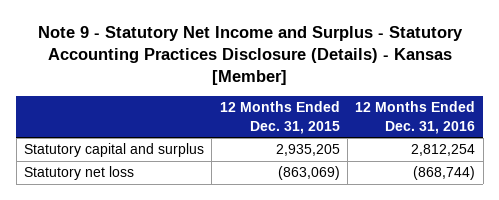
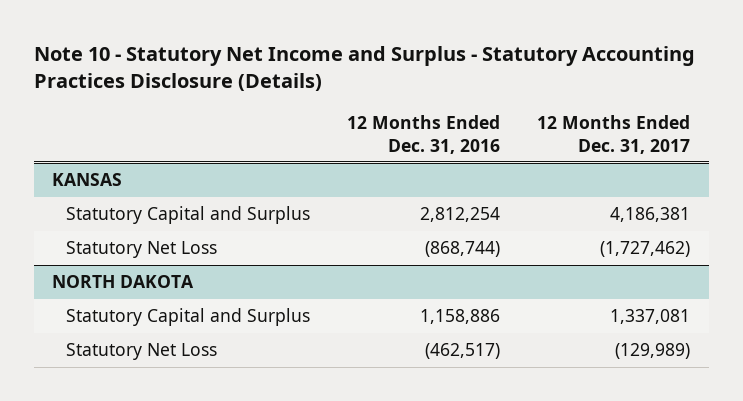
- Note 9 - Statutory Net Income and Surplus - Statutory Accounting Practices Disclosure (Details) - Kansas [Member]
+ Note 10 - Statutory Net Income and Surplus - Statutory Accounting Practices Disclosure (Details)
- | 12 Months Ended Dec. 31, 2015 | 12 Months Ended Dec. 31, 2016
+ | 12 Months Ended Dec. 31, 2016 | 12 Months Ended Dec. 31, 2017
- Statutory capital and surplus | 2,935,205 | 2,812,254
- Statutory net loss | (863,069) | (868,744)
+ KANSAS
+ Statutory Capital and Surplus | 2,812,254 | 4,186,381
+ Statutory Net Loss | (868,744) | (1,727,462)
+ NORTH DAKOTA
+ Statutory Capital and Surplus | 1,158,886 | 1,337,081
+ Statutory Net Loss | (462,517) | (129,989)

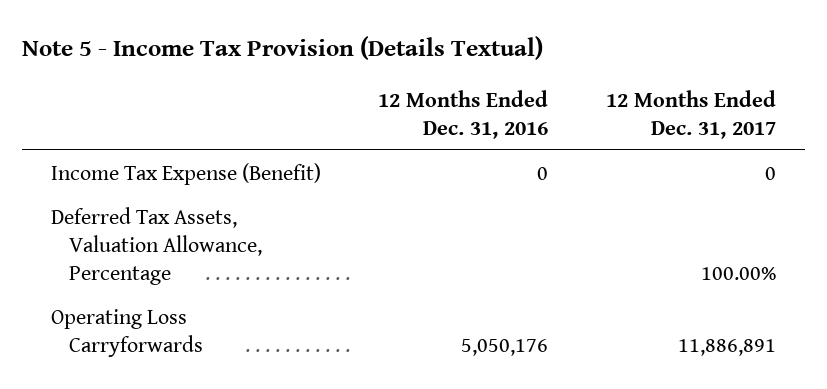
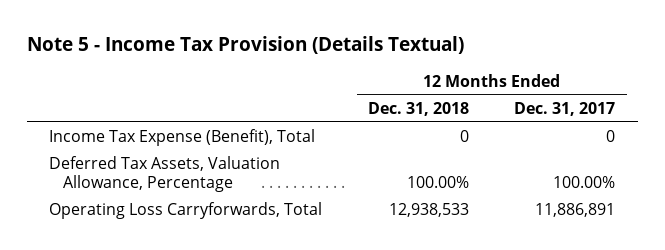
- | 12 Months Ended Dec. 31, 2016 | 12 Months Ended Dec. 31, 2017
+ | 12 Months Ended Dec. 31, 2018 | 12 Months Ended Dec. 31, 2017
- Income Tax Expense (Benefit) | 0 | 0
+ Income Tax Expense (Benefit), Total | 0 | 0
- Operating Loss Carryforwards | 5,050,176 | 11,886,891
+ Operating Loss Carryforwards, Total | 12,938,533 | 11,886,891

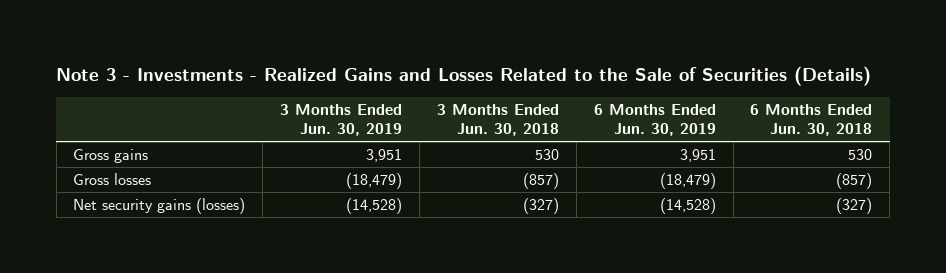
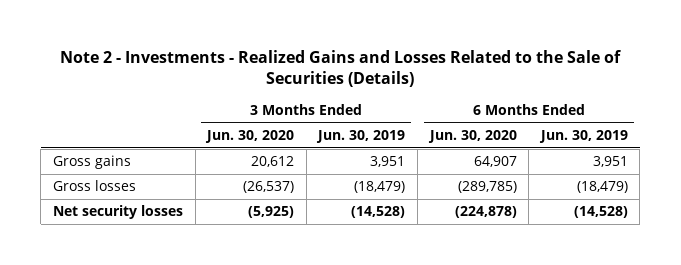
- Note 3 - Investments - Realized Gains and Losses Related to the Sale of Securities (Details)
+ Note 2 - Investments - Realized Gains and Losses Related to the Sale of Securities (Details)
- | 3 Months Ended Jun. 30, 2019 | 3 Months Ended Jun. 30, 2018 | 6 Months Ended Jun. 30, 2019 | 6 Months Ended Jun. 30, 2018
+ | 3 Months Ended Jun. 30, 2020 | 3 Months Ended Jun. 30, 2019 | 6 Months Ended Jun. 30, 2020 | 6 Months Ended Jun. 30, 2019
- Net security gains (losses) | (14,528) | (327) | (14,528) | (327)
+ Net security losses | (5,925) | (14,528) | (224,878) | (14,528)

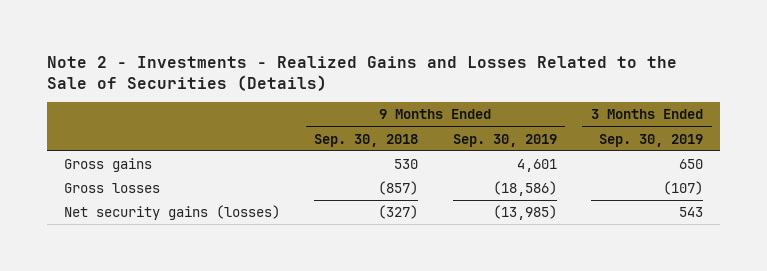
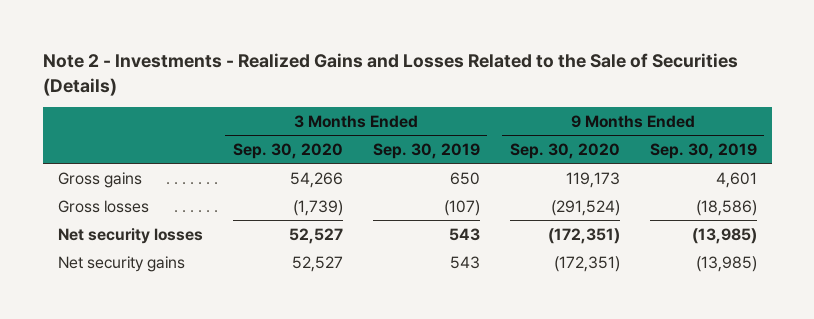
- | 9 Months Ended Sep. 30, 2018 | 9 Months Ended Sep. 30, 2019 | 3 Months Ended Sep. 30, 2019
+ | 3 Months Ended Sep. 30, 2020 | 3 Months Ended Sep. 30, 2019 | 9 Months Ended Sep. 30, 2020 | 9 Months Ended Sep. 30, 2019
- Net security gains (losses) | (327) | (13,985) | 543
+ Net security losses | 52,527 | 543 | (172,351) | (13,985)
+ Net security gains | 52,527 | 543 | (172,351) | (13,985)

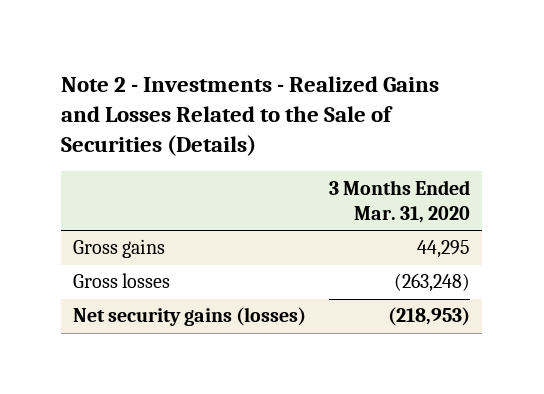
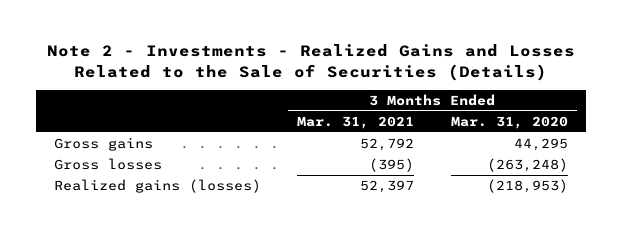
- | 3 Months Ended Mar. 31, 2020
+ | 3 Months Ended Mar. 31, 2021 | 3 Months Ended Mar. 31, 2020
- Net security gains (losses) | (218,953)
+ Realized gains (losses) | 52,397 | (218,953)

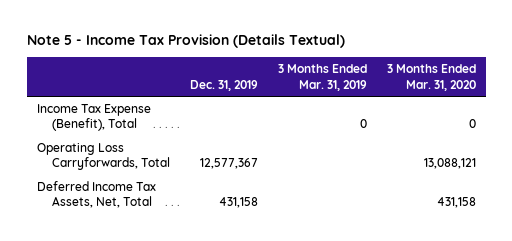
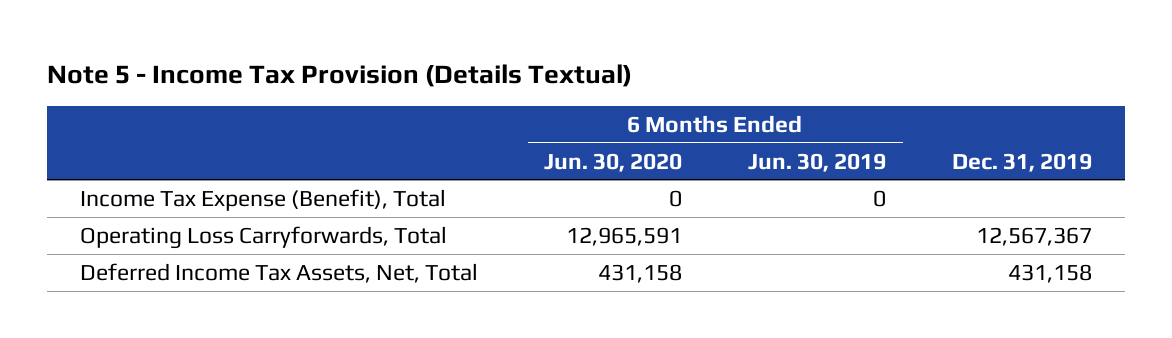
- | Dec. 31, 2019 | 3 Months Ended Mar. 31, 2019 | 3 Months Ended Mar. 31, 2020
+ | 6 Months Ended Jun. 30, 2020 | 6 Months Ended Jun. 30, 2019 | Dec. 31, 2019
- Operating Loss Carryforwards, Total | 12,577,367 | | 13,088,121
+ Operating Loss Carryforwards, Total | 12,965,591 | | 12,567,367

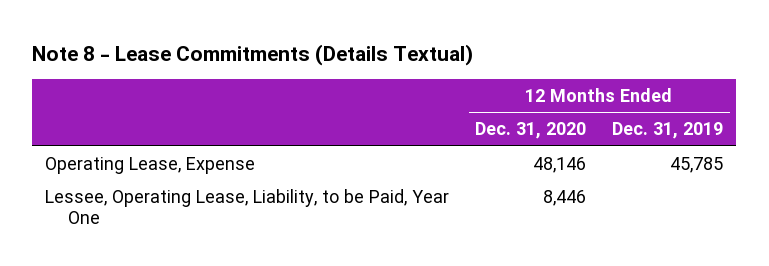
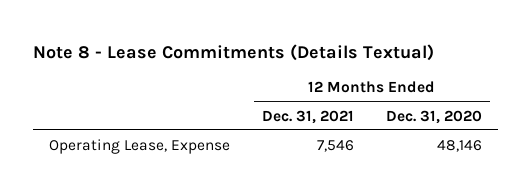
- | 12 Months Ended Dec. 31, 2020 | 12 Months Ended Dec. 31, 2019
+ | 12 Months Ended Dec. 31, 2021 | 12 Months Ended Dec. 31, 2020
- Lessee, Operating Lease, Liability, to be Paid, Year One | 8,446 |

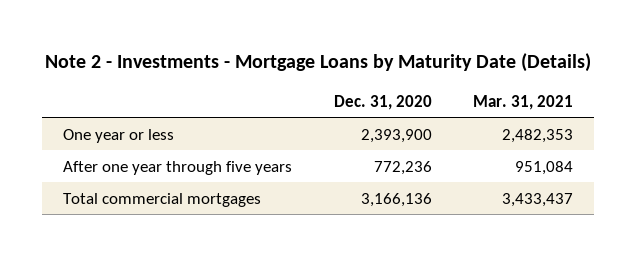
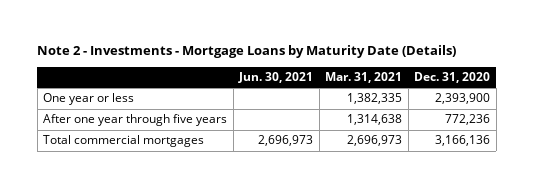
- | Dec. 31, 2020 | Mar. 31, 2021
+ | Jun. 30, 2021 | Mar. 31, 2021 | Dec. 31, 2020
- One year or less | 2,393,900 | 2,482,353
- After one year through five years | 772,236 | 951,084
- Total commercial mortgages | 3,166,136 | 3,433,437
+ One year or less | | 1,382,335 | 2,393,900
+ After one year through five years | | 1,314,638 | 772,236
+ Total commercial mortgages | 2,696,973 | 2,696,973 | 3,166,136

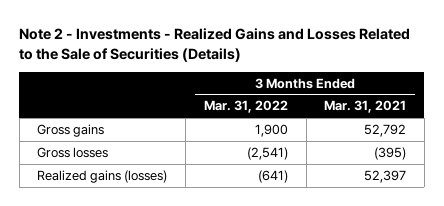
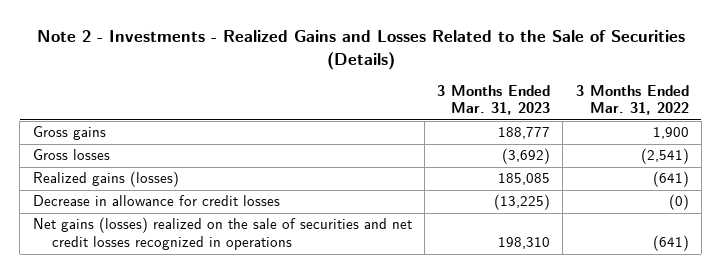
- | 3 Months Ended Mar. 31, 2022 | 3 Months Ended Mar. 31, 2021
+ | 3 Months Ended Mar. 31, 2023 | 3 Months Ended Mar. 31, 2022
+ Decrease in allowance for credit losses | (13,225) | (0)
+ Net gains (losses) realized on the sale of securities and net credit losses recognized in operations | 198,310 | (641)

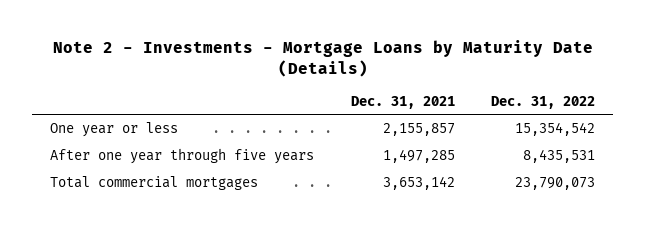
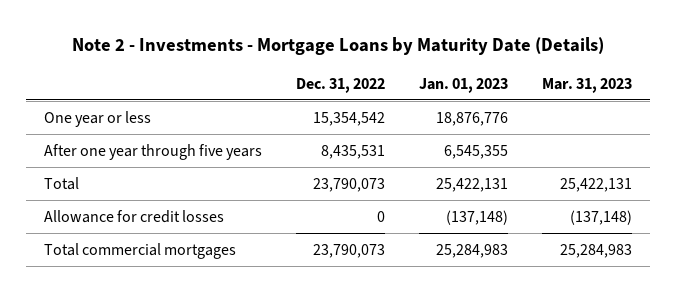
- | Dec. 31, 2021 | Dec. 31, 2022
+ | Dec. 31, 2022 | Jan. 01, 2023 | Mar. 31, 2023
+ Total | 23,790,073 | 25,422,131 | 25,422,131
+ Allowance for credit losses | 0 | (137,148) | (137,148)

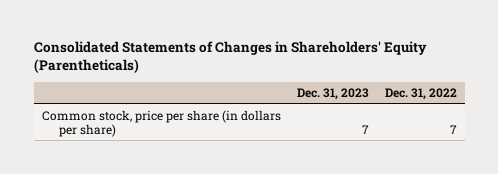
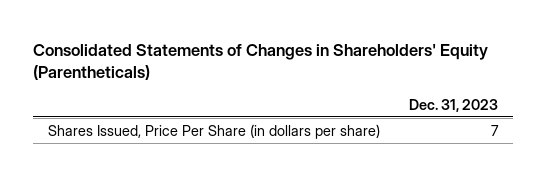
- | Dec. 31, 2023 | Dec. 31, 2022
+ | Dec. 31, 2023
- Common stock, price per share (in dollars per share) | 7 | 7
+ Shares Issued, Price Per Share (in dollars per share) | 7

